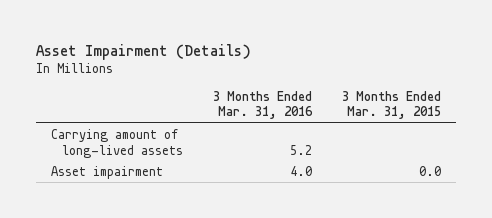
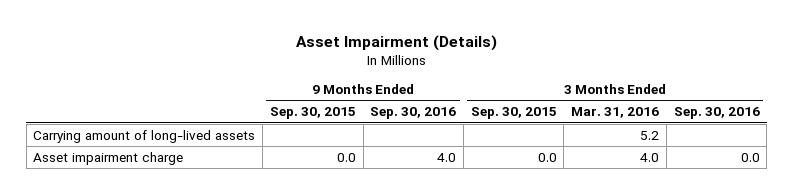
- | 3 Months Ended Mar. 31, 2016 | 3 Months Ended Mar. 31, 2015
+ | 9 Months Ended Sep. 30, 2015 | 9 Months Ended Sep. 30, 2016 | 3 Months Ended Sep. 30, 2015 | 3 Months Ended Mar. 31, 2016 | 3 Months Ended Sep. 30, 2016
- Asset impairment | 4.0 | 0.0
+ Asset impairment charge | 0.0 | 4.0 | 0.0 | 4.0 | 0.0

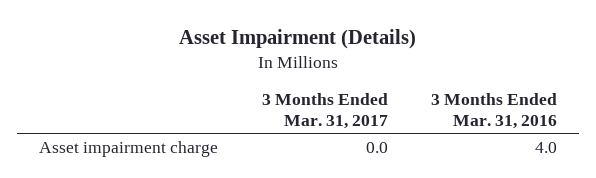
- | 9 Months Ended Sep. 30, 2015 | 9 Months Ended Sep. 30, 2016 | 3 Months Ended Sep. 30, 2015 | 3 Months Ended Mar. 31, 2016 | 3 Months Ended Sep. 30, 2016
+ | 3 Months Ended Mar. 31, 2017 | 3 Months Ended Mar. 31, 2016
- Carrying amount of long-lived assets | | | | 5.2 |

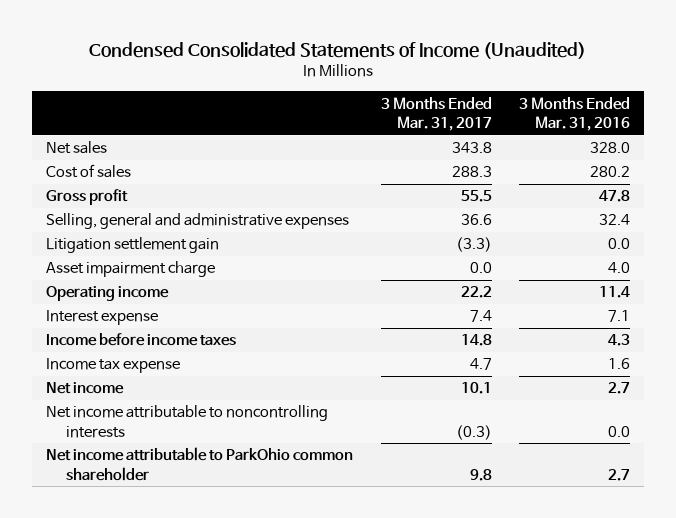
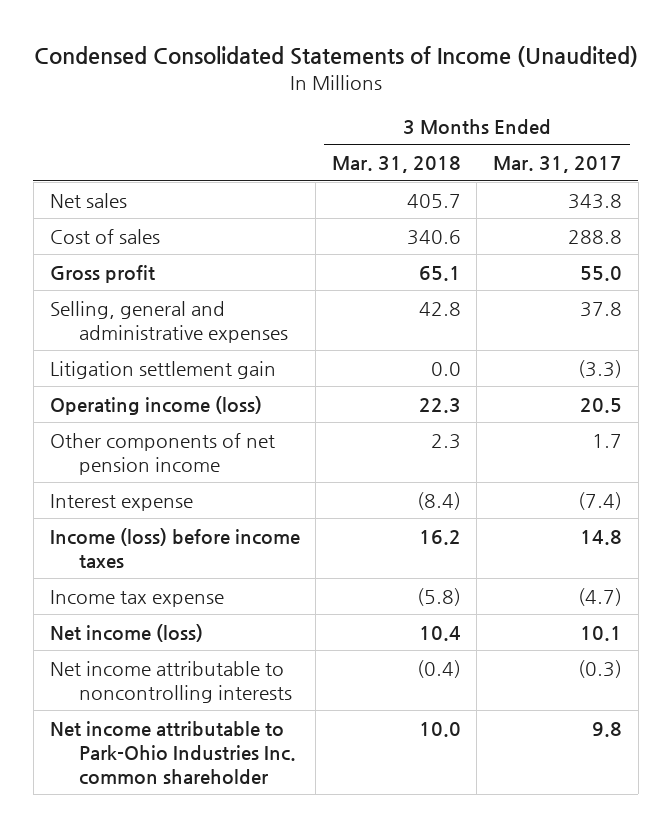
- | 3 Months Ended Mar. 31, 2017 | 3 Months Ended Mar. 31, 2016
+ | 3 Months Ended Mar. 31, 2018 | 3 Months Ended Mar. 31, 2017
- Cost of sales | 288.3 | 280.2
- Gross profit | 55.5 | 47.8
- Selling, general and administrative expenses | 36.6 | 32.4
+ Cost of sales | 340.6 | 288.8
+ Gross profit | 65.1 | 55.0
+ Selling, general and administrative expenses | 42.8 | 37.8
- Asset impairment charge | 0.0 | 4.0
- Operating income | 22.2 | 11.4
- Interest expense | 7.4 | 7.1
- Income before income taxes | 14.8 | 4.3
- Income tax expense | 4.7 | 1.6
- Net income | 10.1 | 2.7
+ Operating income (loss) | 22.3 | 20.5
+ Other components of net pension income | 2.3 | 1.7
+ Interest expense | (8.4) | (7.4)
+ Income (loss) before income taxes | 16.2 | 14.8
+ Income tax expense | (5.8) | (4.7)
+ Net income (loss) | 10.4 | 10.1
- Net income attributable to ParkOhio common shareholder | 9.8 | 2.7
+ Net income attributable to Park-Ohio Industries Inc. common shareholder | 10.0 | 9.8

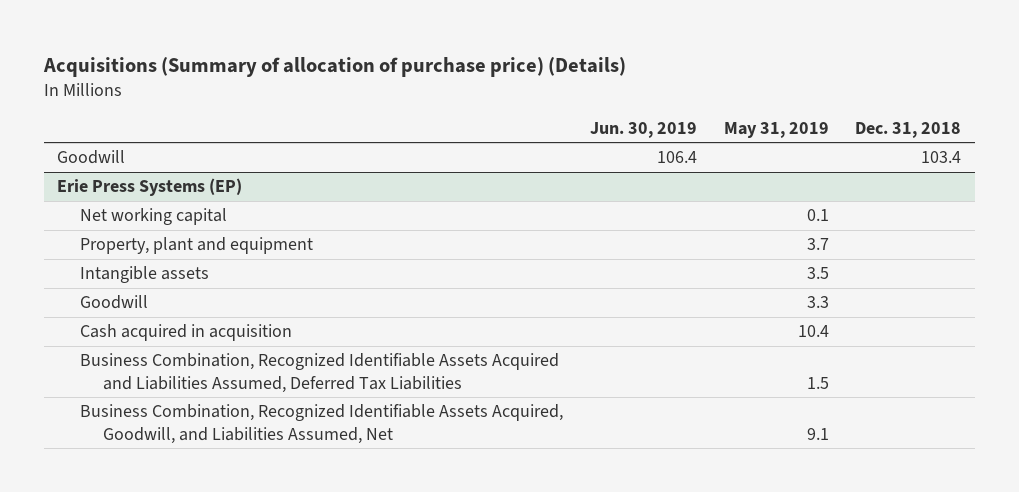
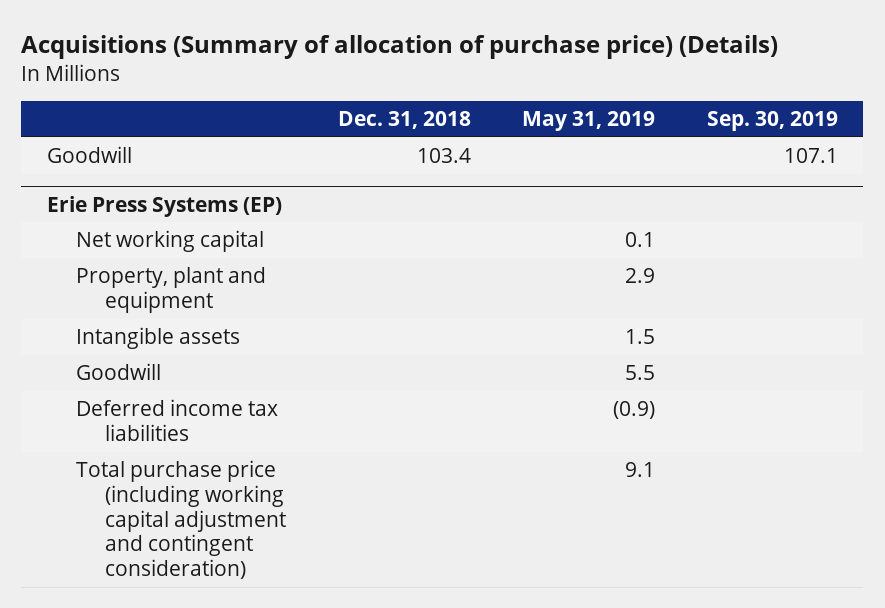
- | Jun. 30, 2019 | May 31, 2019 | Dec. 31, 2018
+ | Dec. 31, 2018 | May 31, 2019 | Sep. 30, 2019
@ Erie Press Systems (EP)
- Property, plant and equipment | | 3.7 |
- Intangible assets | | 3.5 |
- Goodwill | | 3.3 |
- Cash acquired in acquisition | | 10.4 |
- Business Combination, Recognized Identifiable Assets Acquired and Liabilities Assumed, Deferred Tax Liabilities | | 1.5 |
- Business Combination, Recognized Identifiable Assets Acquired, Goodwill, and Liabilities Assumed, Net | | 9.1 |
+ Property, plant and equipment | | 2.9 |
+ Intangible assets | | 1.5 |
+ Goodwill | | 5.5 |
+ Deferred income tax liabilities | | (0.9) |
+ Total purchase price (including working capital adjustment and contingent consideration) | | 9.1 |

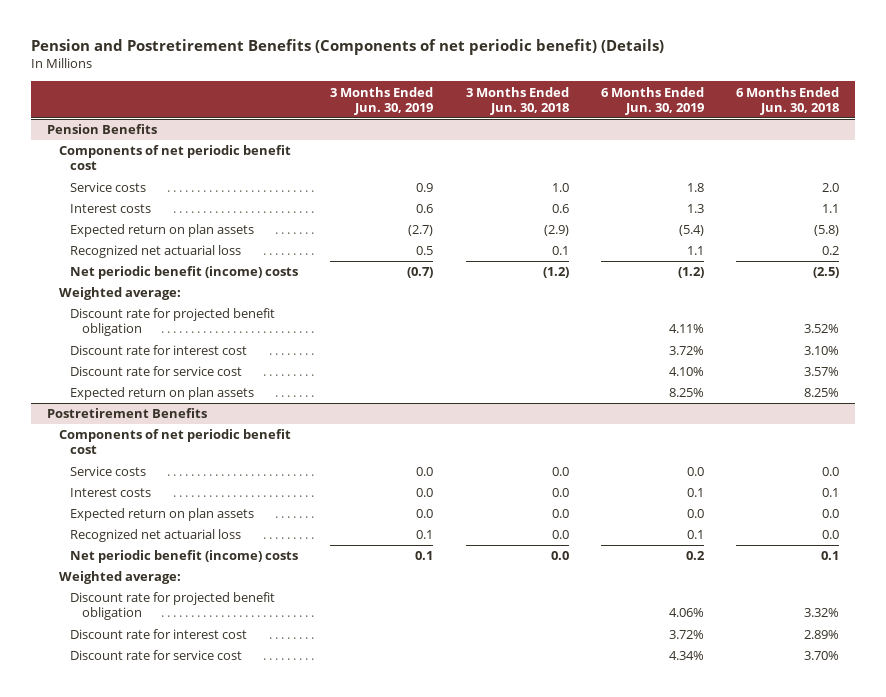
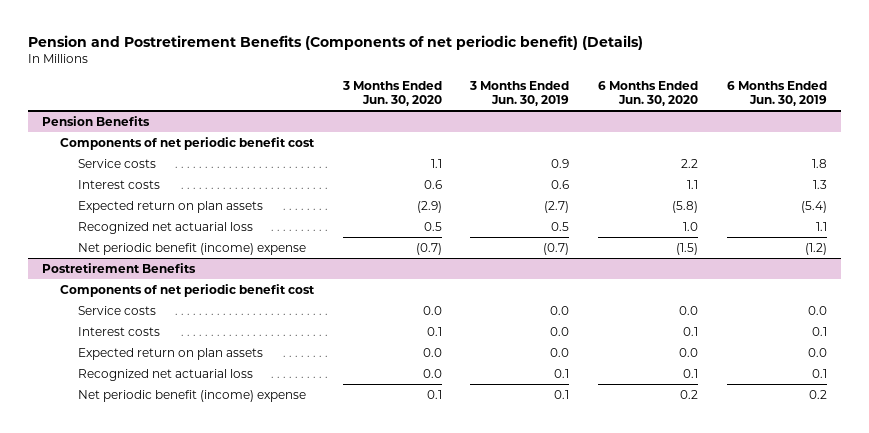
- | 3 Months Ended Jun. 30, 2019 | 3 Months Ended Jun. 30, 2018 | 6 Months Ended Jun. 30, 2019 | 6 Months Ended Jun. 30, 2018
+ | 3 Months Ended Jun. 30, 2020 | 3 Months Ended Jun. 30, 2019 | 6 Months Ended Jun. 30, 2020 | 6 Months Ended Jun. 30, 2019
@ Pension Benefits
- Net periodic benefit (income) costs | (0.7) | (1.2) | (1.2) | (2.5)
- Weighted average:
- Discount rate for projected benefit obligation | | | 4.11% | 3.52%
- Discount rate for interest cost | | | 3.72% | 3.10%
- Discount rate for service cost | | | 4.10% | 3.57%
- Expected return on plan assets | | | 8.25% | 8.25%
+ Net periodic benefit (income) expense | (0.7) | (0.7) | (1.5) | (1.2)
@ Postretirement Benefits
- Net periodic benefit (income) costs | 0.1 | 0.0 | 0.2 | 0.1
- Weighted average:
- Discount rate for projected benefit obligation | | | 4.06% | 3.32%
- Discount rate for interest cost | | | 3.72% | 2.89%
- Discount rate for service cost | | | 4.34% | 3.70%
+ Net periodic benefit (income) expense | 0.1 | 0.1 | 0.2 | 0.2

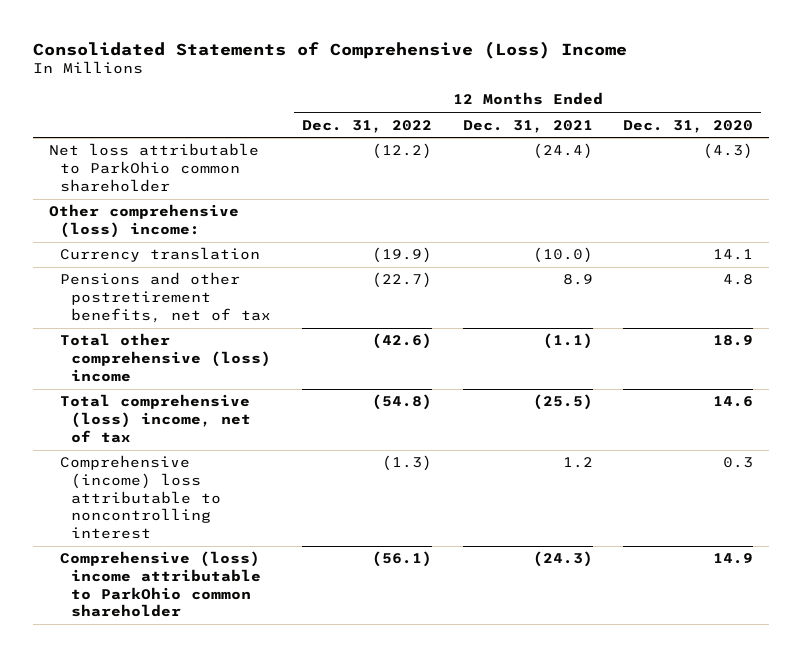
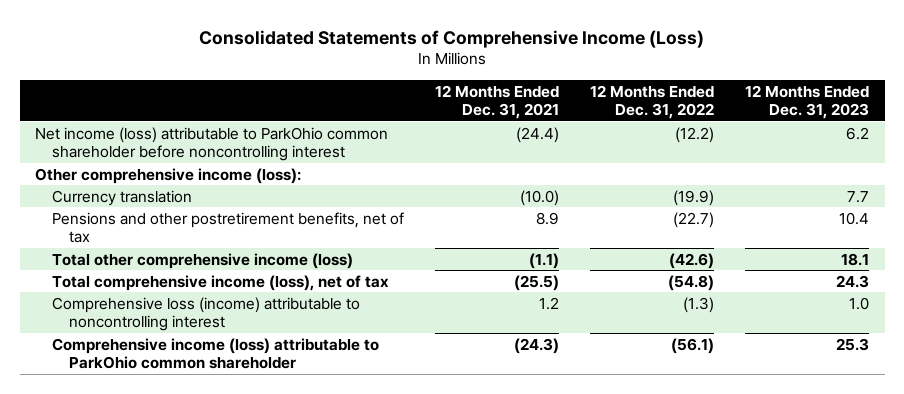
- Consolidated Statements of Comprehensive (Loss) Income
+ Consolidated Statements of Comprehensive Income (Loss)
- | 12 Months Ended Dec. 31, 2022 | 12 Months Ended Dec. 31, 2021 | 12 Months Ended Dec. 31, 2020
+ | 12 Months Ended Dec. 31, 2021 | 12 Months Ended Dec. 31, 2022 | 12 Months Ended Dec. 31, 2023
- Net loss attributable to ParkOhio common shareholder | (12.2) | (24.4) | (4.3)
- Other comprehensive (loss) income:
+ Net income (loss) attributable to ParkOhio common shareholder before noncontrolling interest | (24.4) | (12.2) | 6.2
+ Other comprehensive income (loss):
- Total other comprehensive (loss) income | (42.6) | (1.1) | 18.9
- Total comprehensive (loss) income, net of tax | (54.8) | (25.5) | 14.6
- Comprehensive (income) loss attributable to noncontrolling interest | (1.3) | 1.2 | 0.3
- Comprehensive (loss) income attributable to ParkOhio common shareholder | (56.1) | (24.3) | 14.9
+ Total other comprehensive income (loss) | (1.1) | (42.6) | 18.1
+ Total comprehensive income (loss), net of tax | (25.5) | (54.8) | 24.3
+ Comprehensive loss (income) attributable to noncontrolling interest | 1.2 | (1.3) | 1.0
+ Comprehensive income (loss) attributable to ParkOhio common shareholder | (24.3) | (56.1) | 25.3

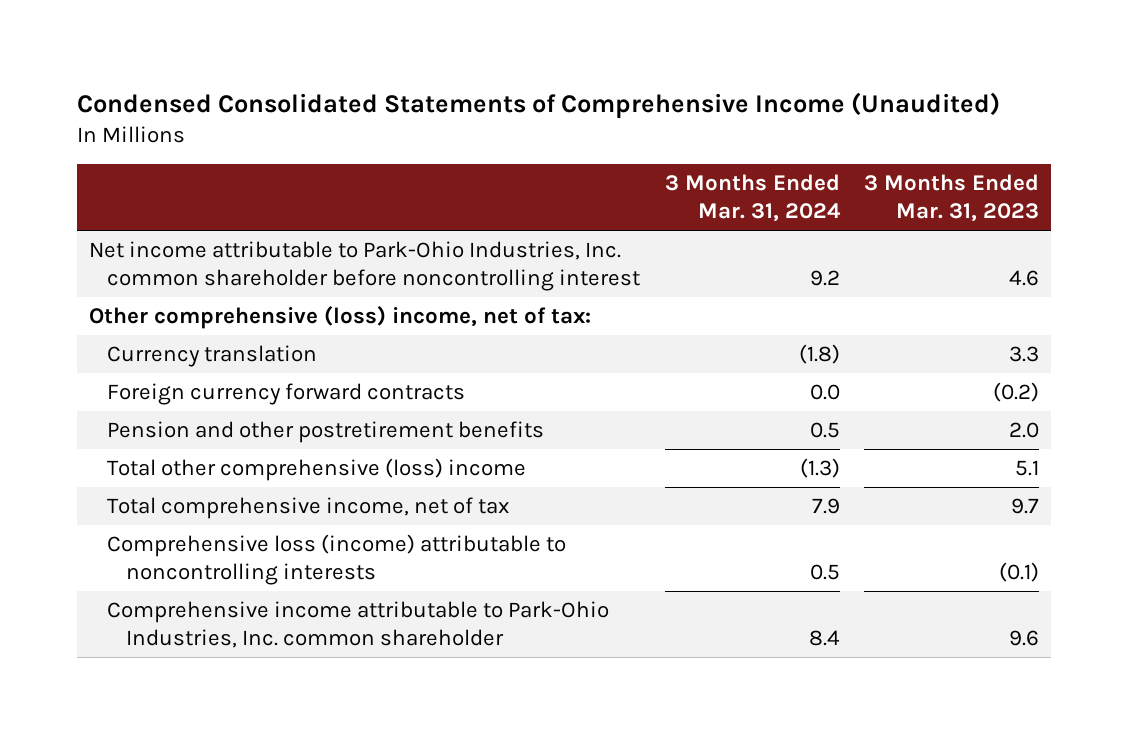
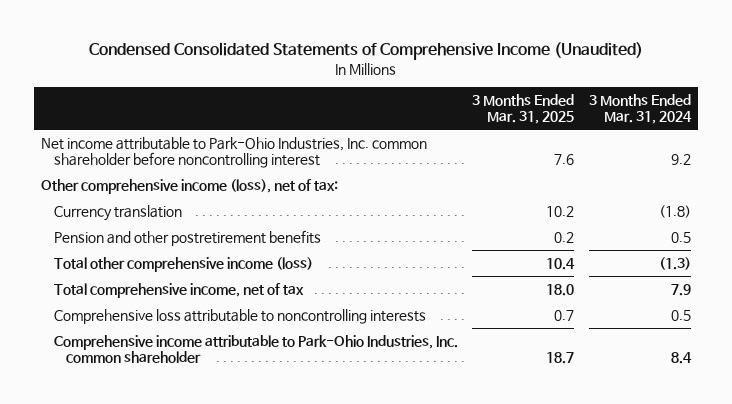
- | 3 Months Ended Mar. 31, 2024 | 3 Months Ended Mar. 31, 2023
+ | 3 Months Ended Mar. 31, 2025 | 3 Months Ended Mar. 31, 2024
- Other comprehensive (loss) income, net of tax:
+ Other comprehensive income (loss), net of tax:
- Foreign currency forward contracts | 0.0 | (0.2)
- Total other comprehensive (loss) income | (1.3) | 5.1
+ Total other comprehensive income (loss) | 10.4 | (1.3)
- Comprehensive loss (income) attributable to noncontrolling interests | 0.5 | (0.1)
+ Comprehensive loss attributable to noncontrolling interests | 0.7 | 0.5

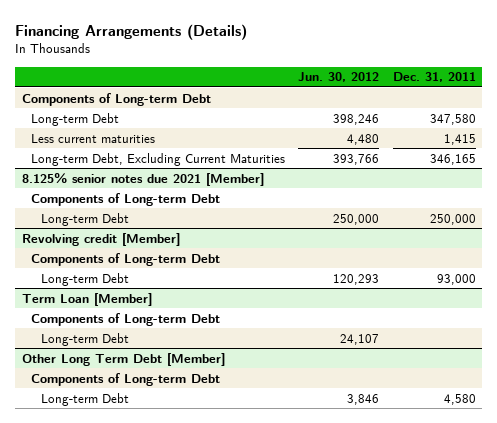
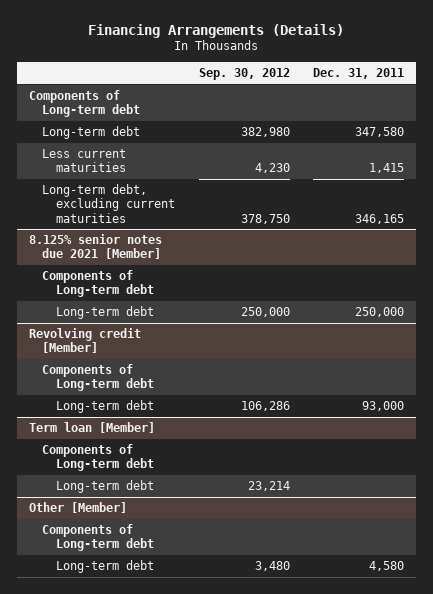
- | Jun. 30, 2012 | Dec. 31, 2011
+ | Sep. 30, 2012 | Dec. 31, 2011
- Components of Long-term Debt
- Long-term Debt | 398,246 | 347,580
+ Components of Long-term debt
+ Long-term debt | 382,980 | 347,580
- Long-term Debt, Excluding Current Maturities | 393,766 | 346,165
+ Long-term debt, excluding current maturities | 378,750 | 346,165
@ 8.125% senior notes due 2021 [Member]
- Components of Long-term Debt
- Long-term Debt | 250,000 | 250,000
+ Components of Long-term debt
+ Long-term debt | 250,000 | 250,000
@ Revolving credit [Member]
- Components of Long-term Debt
- Long-term Debt | 120,293 | 93,000
- Term Loan [Member]
- Components of Long-term Debt
- Long-term Debt | 24,107 |
- Other Long Term Debt [Member]
- Components of Long-term Debt
- Long-term Debt | 3,846 | 4,580
@ Revolving credit [Member]
+ Components of Long-term debt
+ Long-term debt | 106,286 | 93,000
+ Term loan [Member]
+ Components of Long-term debt
+ Long-term debt | 23,214 |
+ Other [Member]
+ Components of Long-term debt
+ Long-term debt | 3,480 | 4,580

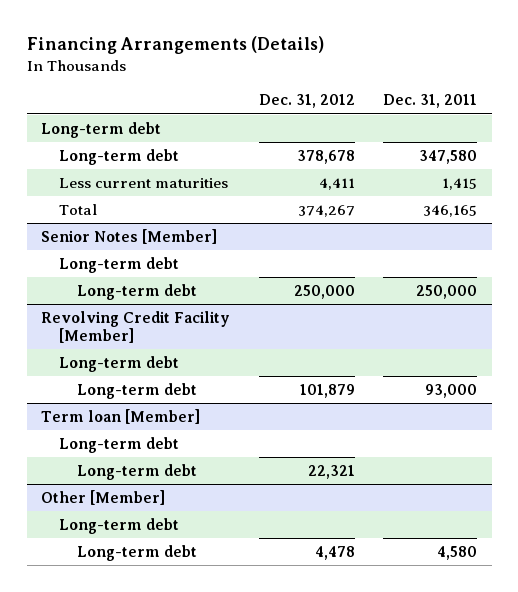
- | Sep. 30, 2012 | Dec. 31, 2011
+ | Dec. 31, 2012 | Dec. 31, 2011
- Components of Long-term debt
+ Long-term debt
- Long-term debt, excluding current maturities | 378,750 | 346,165
- 8.125% senior notes due 2021 [Member]
- Components of Long-term debt
+ Total | 374,267 | 346,165
+ Senior Notes [Member]
+ Long-term debt
- Revolving credit [Member]
- Components of Long-term debt
+ Revolving Credit Facility [Member]
+ Long-term debt
@ Term loan [Member]
- Components of Long-term debt
+ Long-term debt | 22,321 |
@ Other [Member]
- Components of Long-term debt
+ Long-term debt

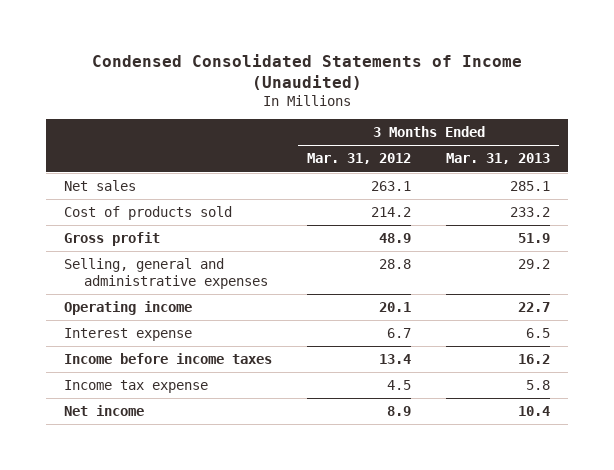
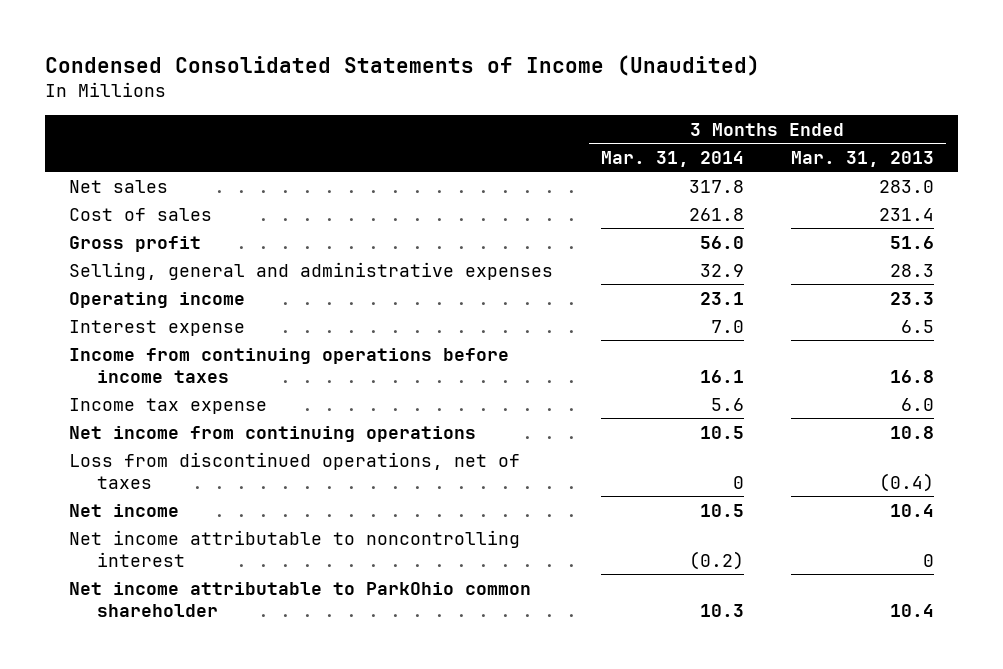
- | 3 Months Ended Mar. 31, 2012 | 3 Months Ended Mar. 31, 2013
+ | 3 Months Ended Mar. 31, 2014 | 3 Months Ended Mar. 31, 2013
- Net sales | 263.1 | 285.1
- Cost of products sold | 214.2 | 233.2
- Gross profit | 48.9 | 51.9
- Selling, general and administrative expenses | 28.8 | 29.2
- Operating income | 20.1 | 22.7
+ Net sales | 317.8 | 283.0
+ Cost of sales | 261.8 | 231.4
+ Gross profit | 56.0 | 51.6
+ Selling, general and administrative expenses | 32.9 | 28.3
+ Operating income | 23.1 | 23.3
- Income before income taxes | 13.4 | 16.2
- Income tax expense | 4.5 | 5.8
+ Income from continuing operations before income taxes | 16.1 | 16.8
+ Income tax expense | 5.6 | 6.0
+ Net income from continuing operations | 10.5 | 10.8
+ Loss from discontinued operations, net of taxes | 0 | (0.4)
+ Net income attributable to noncontrolling interest | (0.2) | 0
+ Net income attributable to ParkOhio common shareholder | 10.3 | 10.4

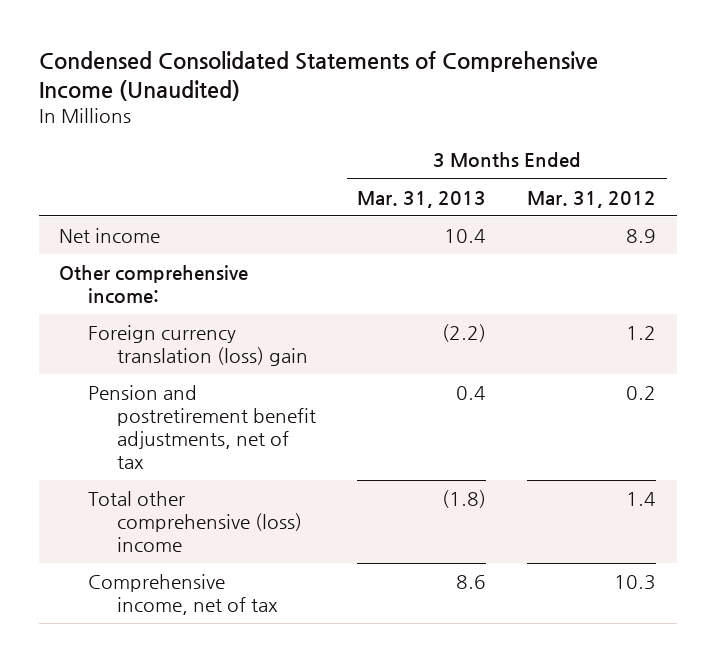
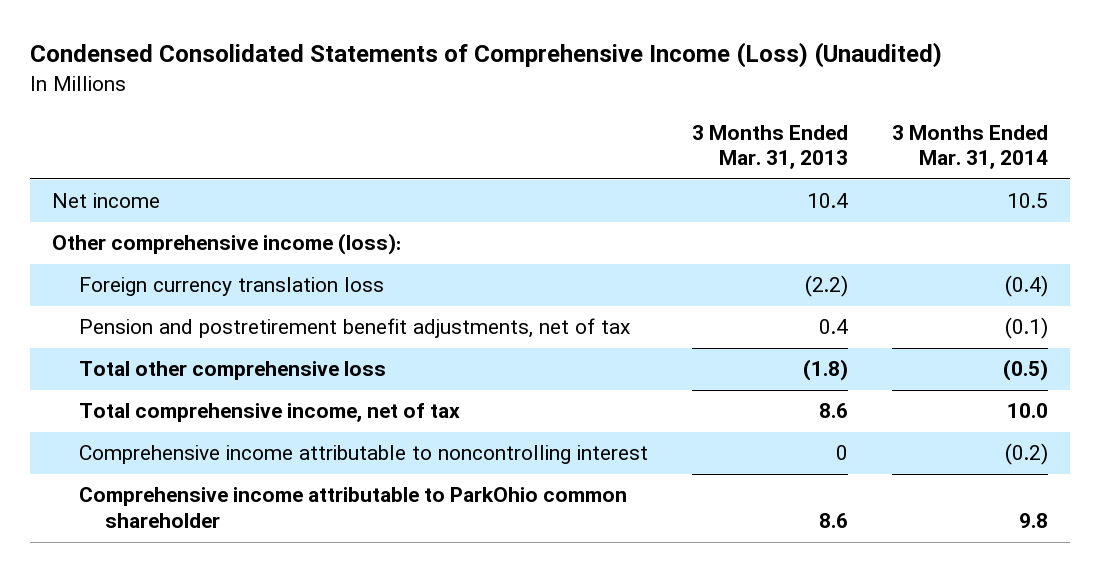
- Condensed Consolidated Statements of Comprehensive Income (Unaudited)
+ Condensed Consolidated Statements of Comprehensive Income (Loss) (Unaudited)
- | 3 Months Ended Mar. 31, 2013 | 3 Months Ended Mar. 31, 2012
+ | 3 Months Ended Mar. 31, 2013 | 3 Months Ended Mar. 31, 2014
- Other comprehensive income:
- Foreign currency translation (loss) gain | (2.2) | 1.2
+ Other comprehensive income (loss):
+ Foreign currency translation loss | (2.2) | (0.4)
- Total other comprehensive (loss) income | (1.8) | 1.4
- Comprehensive income, net of tax | 8.6 | 10.3
+ Total other comprehensive loss | (1.8) | (0.5)
+ Total comprehensive income, net of tax | 8.6 | 10.0
+ Comprehensive income attributable to noncontrolling interest | 0 | (0.2)
+ Comprehensive income attributable to ParkOhio common shareholder | 8.6 | 9.8

